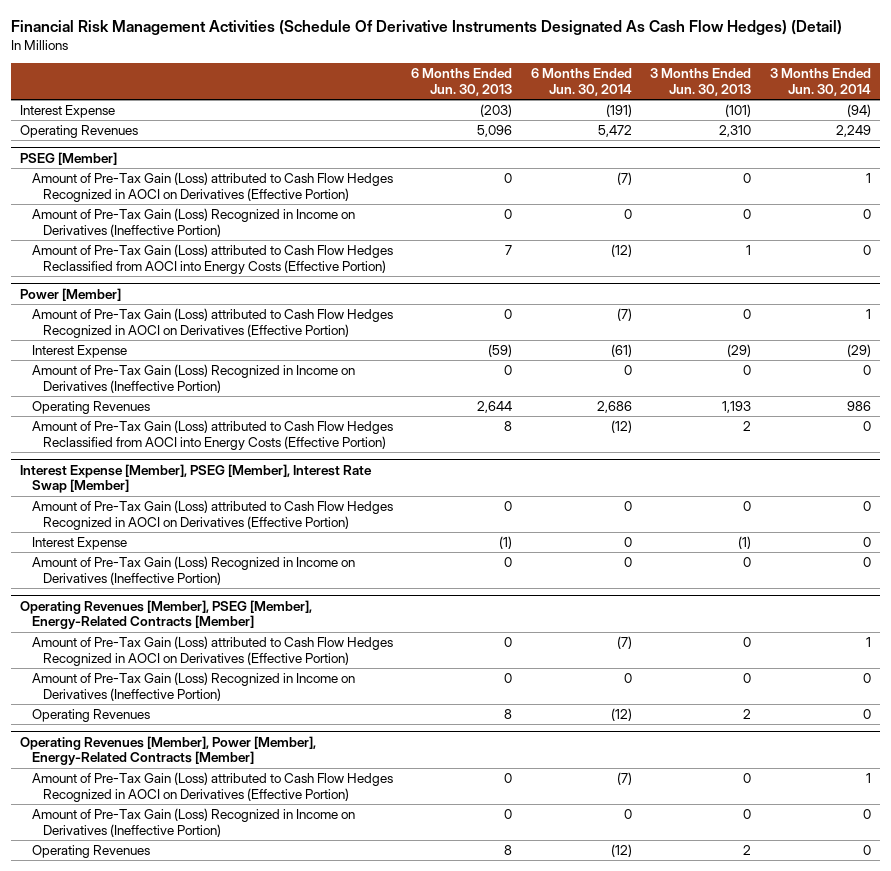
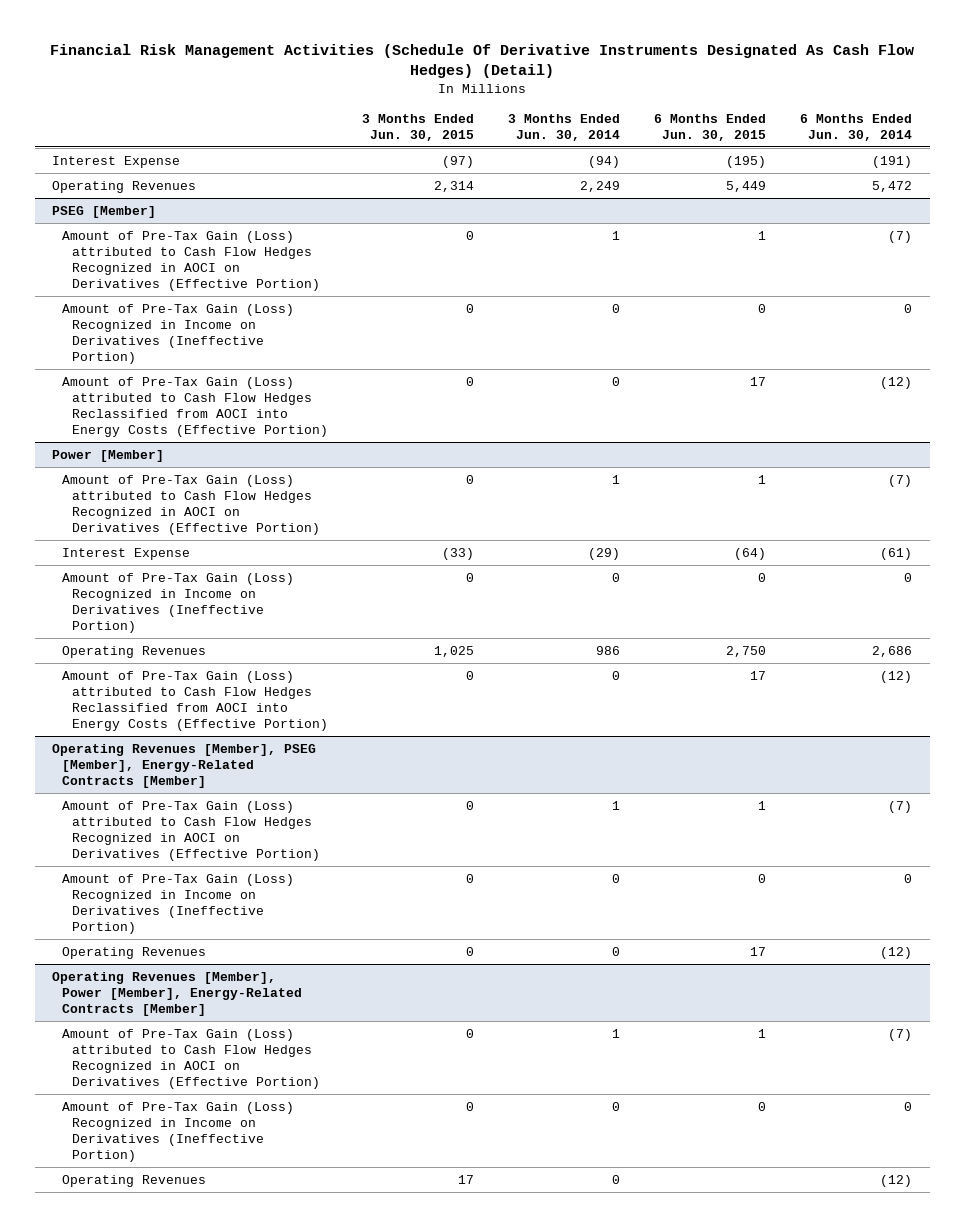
- | 6 Months Ended Jun. 30, 2013 | 6 Months Ended Jun. 30, 2014 | 3 Months Ended Jun. 30, 2013 | 3 Months Ended Jun. 30, 2014
+ | 3 Months Ended Jun. 30, 2015 | 3 Months Ended Jun. 30, 2014 | 6 Months Ended Jun. 30, 2015 | 6 Months Ended Jun. 30, 2014
- Interest Expense [Member], PSEG [Member], Interest Rate Swap [Member]
- Amount of Pre-Tax Gain (Loss) attributed to Cash Flow Hedges Recognized in AOCI on Derivatives (Effective Portion) | 0 | 0 | 0 | 0
- Interest Expense | (1) | 0 | (1) | 0
- Amount of Pre-Tax Gain (Loss) Recognized in Income on Derivatives (Ineffective Portion) | 0 | 0 | 0 | 0

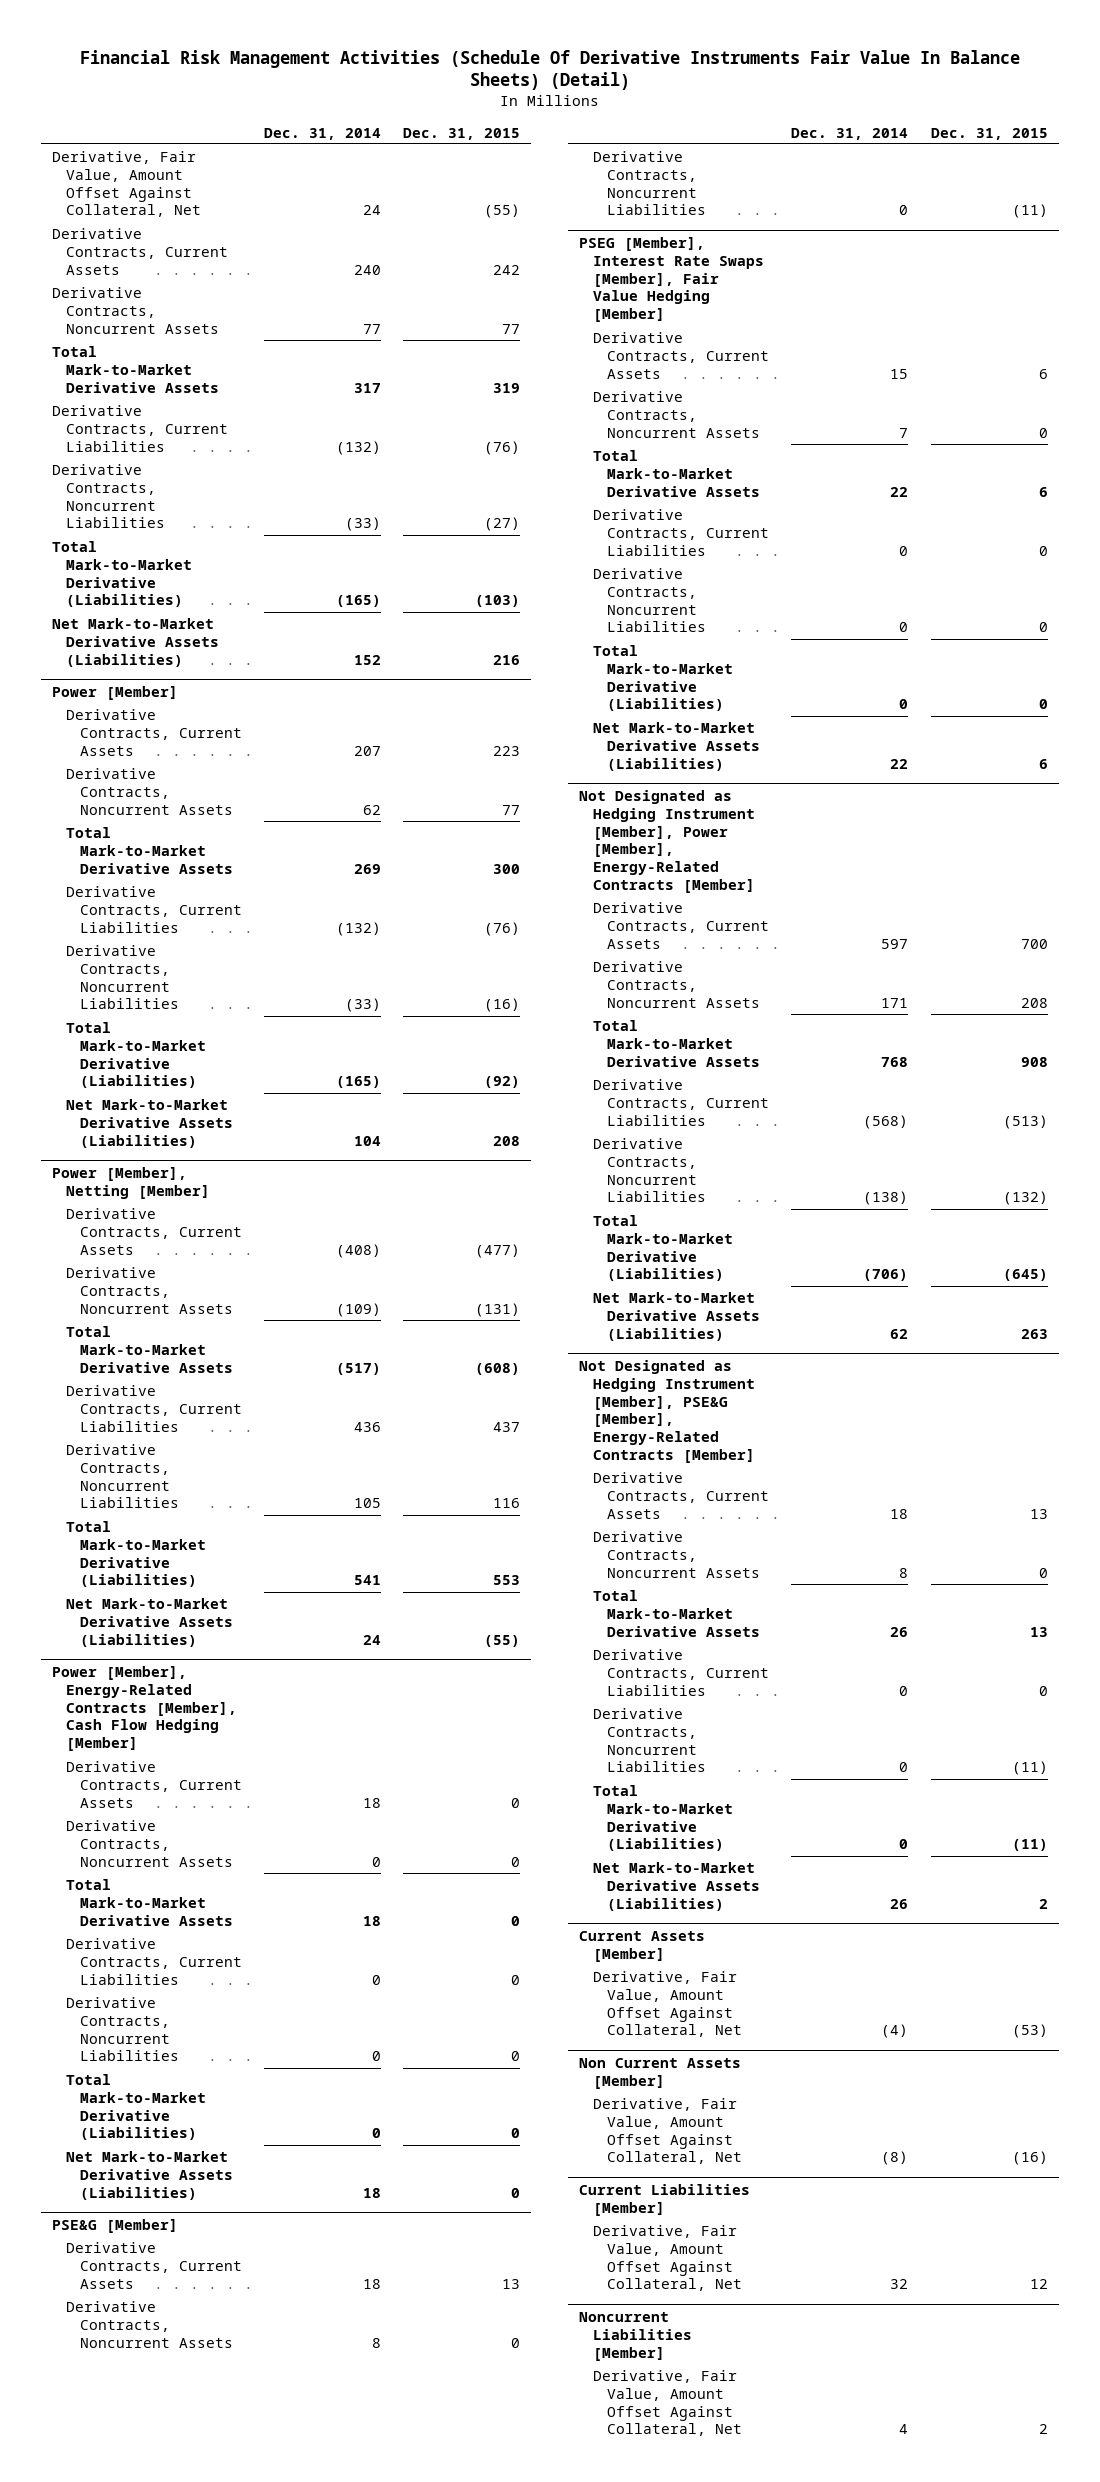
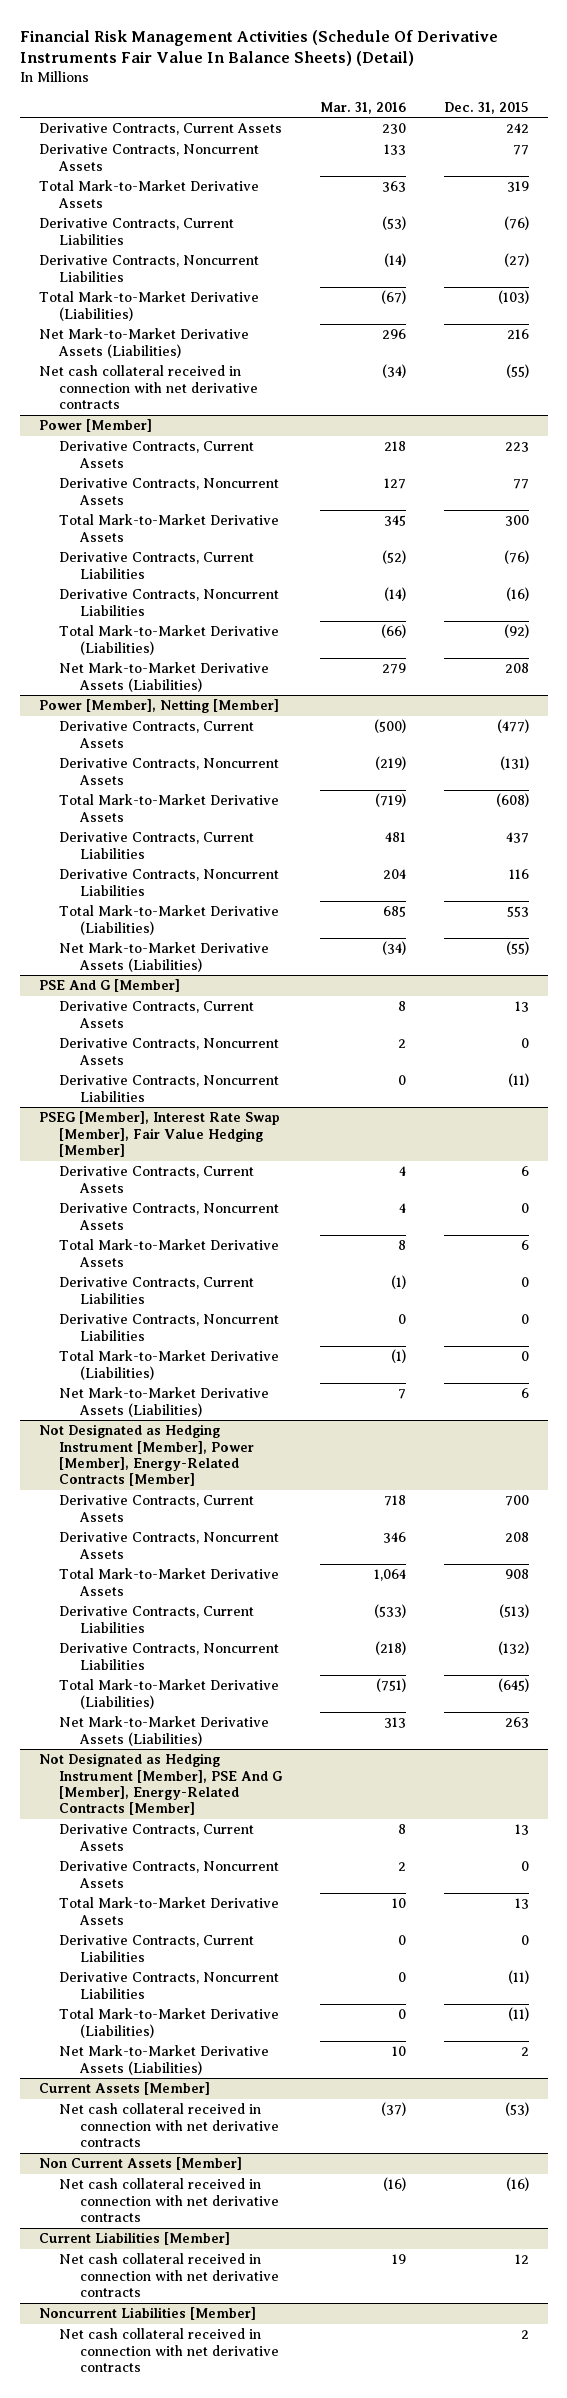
- | Dec. 31, 2014 | Dec. 31, 2015
+ | Mar. 31, 2016 | Dec. 31, 2015
- Derivative, Fair Value, Amount Offset Against Collateral, Net | 24 | (55)
+ Net cash collateral received in connection with net derivative contracts | (34) | (55)
- Power [Member], Energy-Related Contracts [Member], Cash Flow Hedging [Member]
- Derivative Contracts, Current Assets | 18 | 0
- Derivative Contracts, Noncurrent Assets | 0 | 0
- Total Mark-to-Market Derivative Assets | 18 | 0
- Derivative Contracts, Current Liabilities | 0 | 0
- Derivative Contracts, Noncurrent Liabilities | 0 | 0
- Total Mark-to-Market Derivative (Liabilities) | 0 | 0
- Net Mark-to-Market Derivative Assets (Liabilities) | 18 | 0
- PSE&G [Member]
+ PSE And G [Member]
- PSEG [Member], Interest Rate Swaps [Member], Fair Value Hedging [Member]
+ PSEG [Member], Interest Rate Swap [Member], Fair Value Hedging [Member]
- Not Designated as Hedging Instrument [Member], PSE&G [Member], Energy-Related Contracts [Member]
+ Not Designated as Hedging Instrument [Member], PSE And G [Member], Energy-Related Contracts [Member]
@ Current Assets [Member]
- Derivative, Fair Value, Amount Offset Against Collateral, Net | (4) | (53)
+ Net cash collateral received in connection with net derivative contracts | (37) | (53)
@ Non Current Assets [Member]
- Derivative, Fair Value, Amount Offset Against Collateral, Net | (8) | (16)
+ Net cash collateral received in connection with net derivative contracts | (16) | (16)
@ Current Liabilities [Member]
- Derivative, Fair Value, Amount Offset Against Collateral, Net | 32 | 12
+ Net cash collateral received in connection with net derivative contracts | 19 | 12
@ Noncurrent Liabilities [Member]
- Derivative, Fair Value, Amount Offset Against Collateral, Net | 4 | 2
+ Net cash collateral received in connection with net derivative contracts | | 2

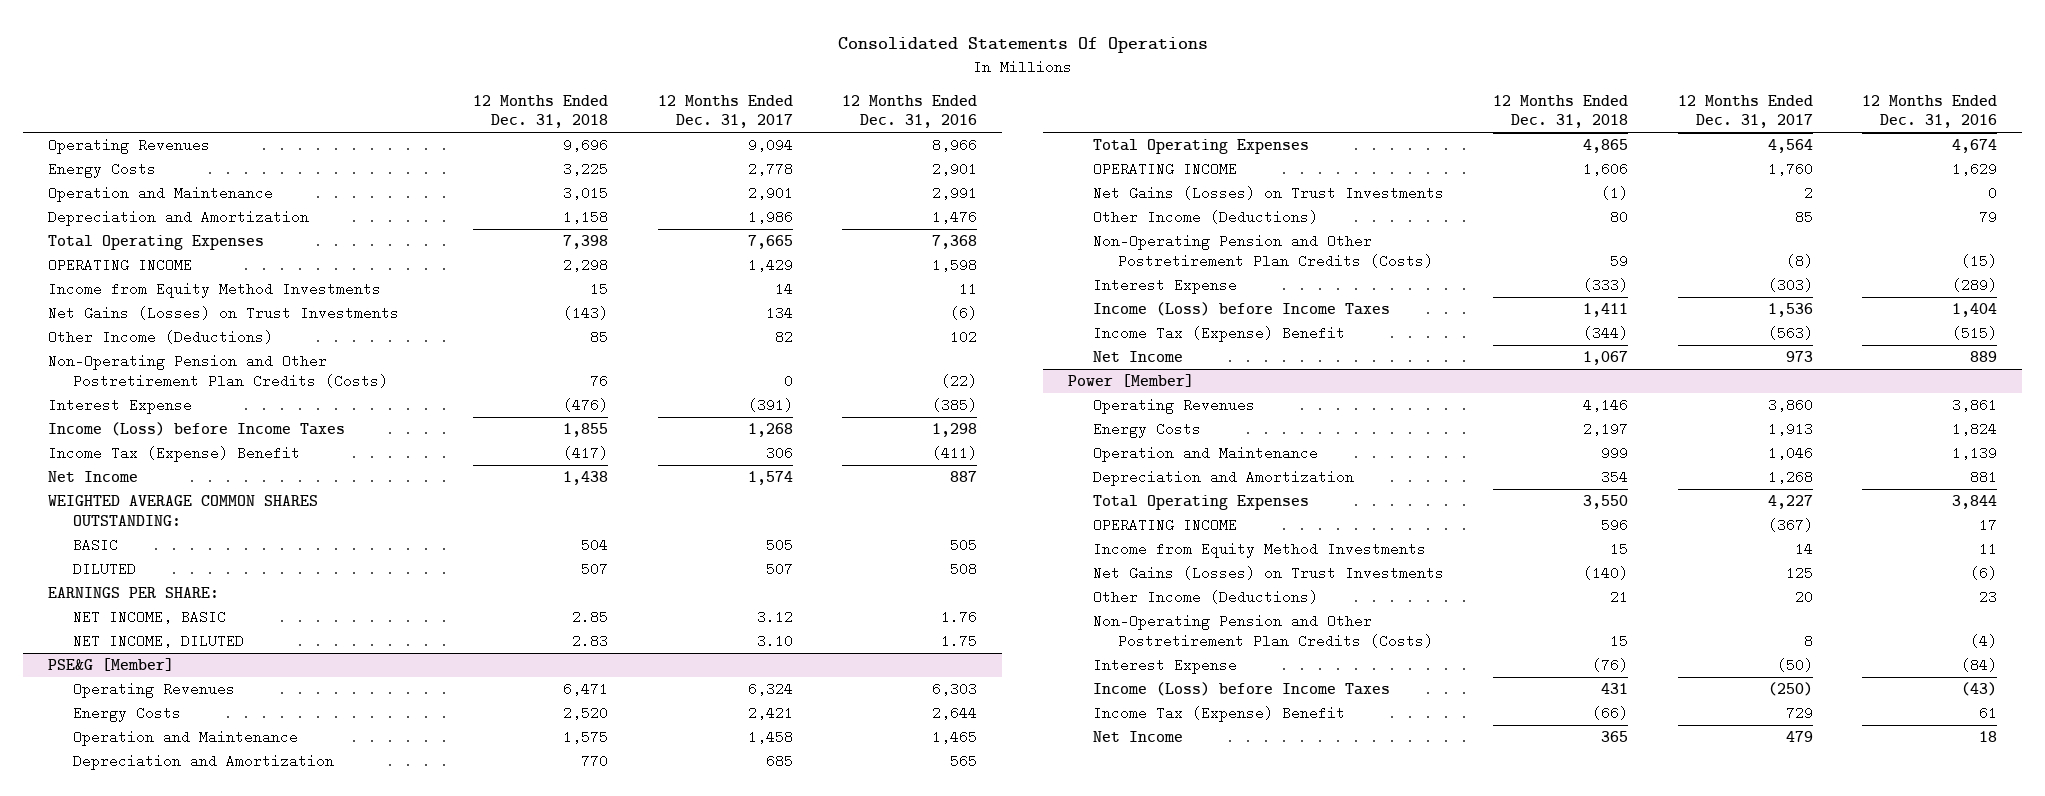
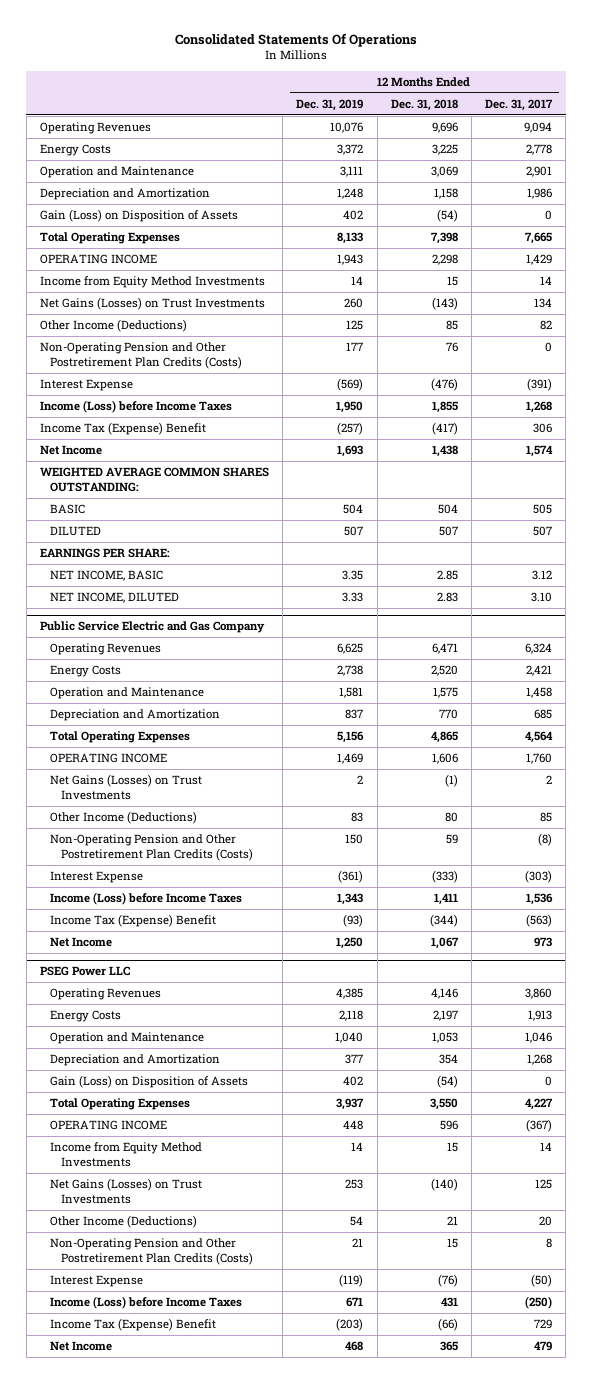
- | 12 Months Ended Dec. 31, 2018 | 12 Months Ended Dec. 31, 2017 | 12 Months Ended Dec. 31, 2016
+ | 12 Months Ended Dec. 31, 2019 | 12 Months Ended Dec. 31, 2018 | 12 Months Ended Dec. 31, 2017
- Operation and Maintenance | 3,015 | 2,901 | 2,991
+ Operation and Maintenance | 3,111 | 3,069 | 2,901
+ Gain (Loss) on Disposition of Assets | 402 | (54) | 0
- PSE&G [Member]
+ Public Service Electric and Gas Company
- Power [Member]
+ PSEG Power LLC
- Operation and Maintenance | 999 | 1,046 | 1,139
+ Operation and Maintenance | 1,040 | 1,053 | 1,046
+ Gain (Loss) on Disposition of Assets | 402 | (54) | 0

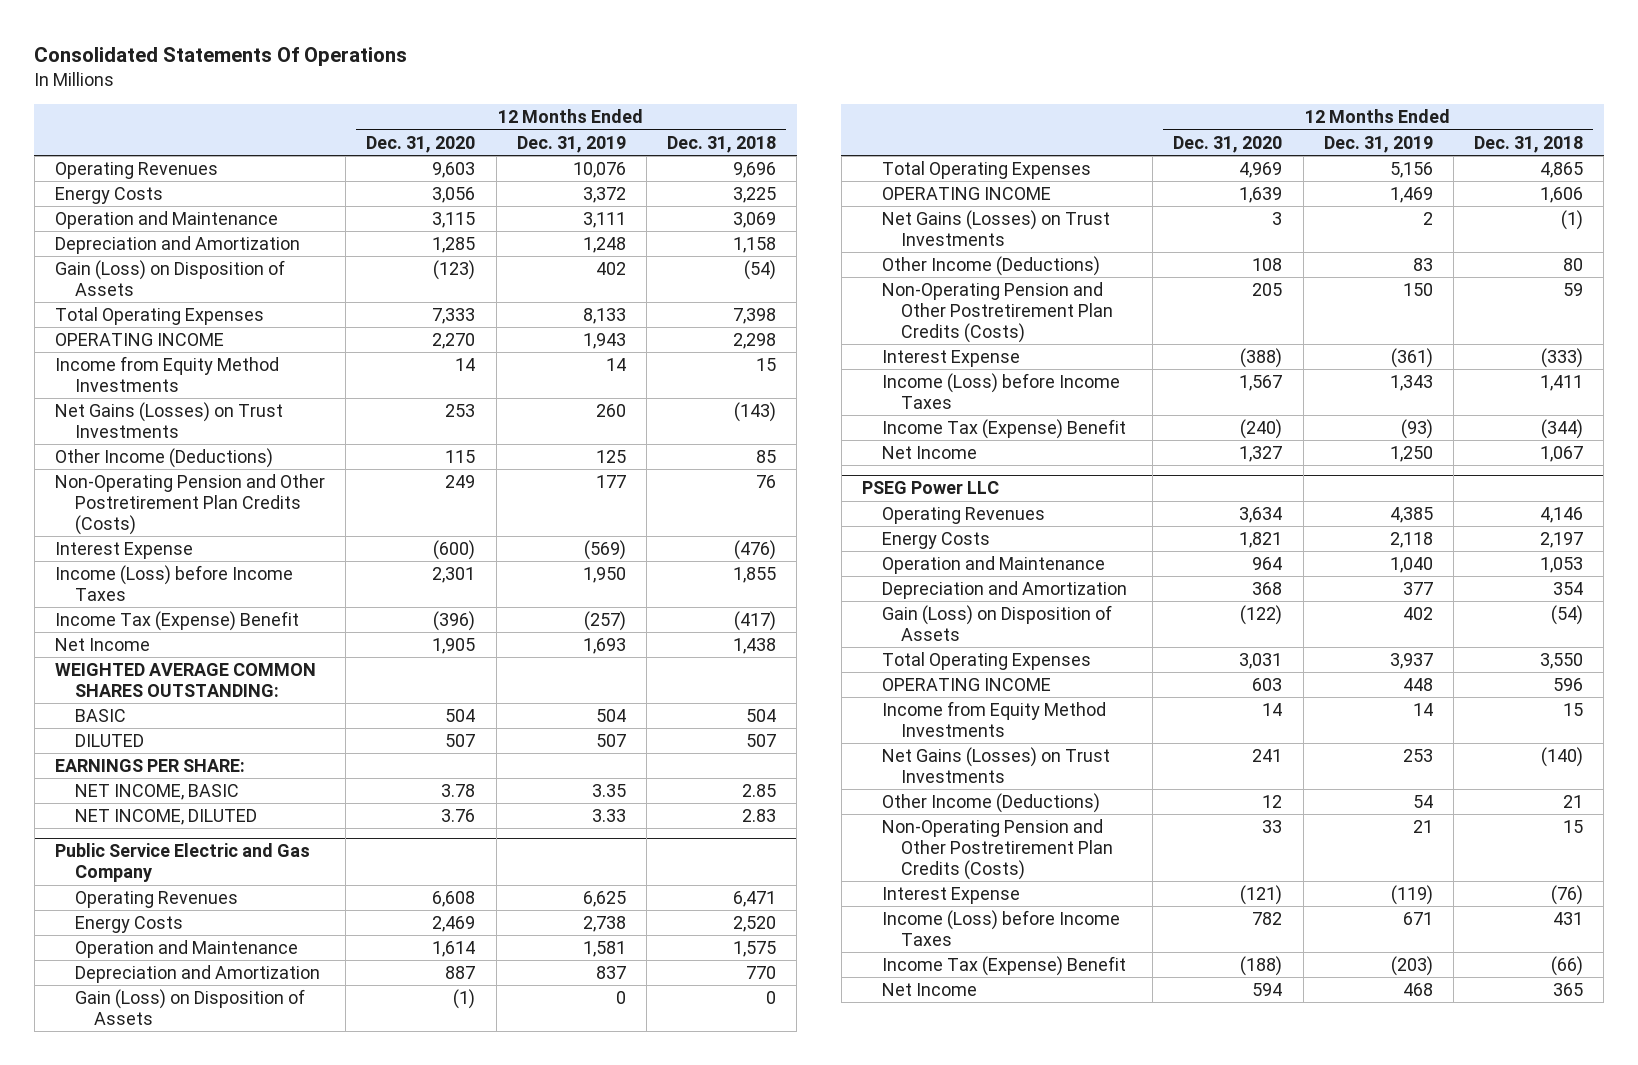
- | 12 Months Ended Dec. 31, 2019 | 12 Months Ended Dec. 31, 2018 | 12 Months Ended Dec. 31, 2017
+ | 12 Months Ended Dec. 31, 2020 | 12 Months Ended Dec. 31, 2019 | 12 Months Ended Dec. 31, 2018
@ Public Service Electric and Gas Company
+ Gain (Loss) on Disposition of Assets | (1) | 0 | 0

